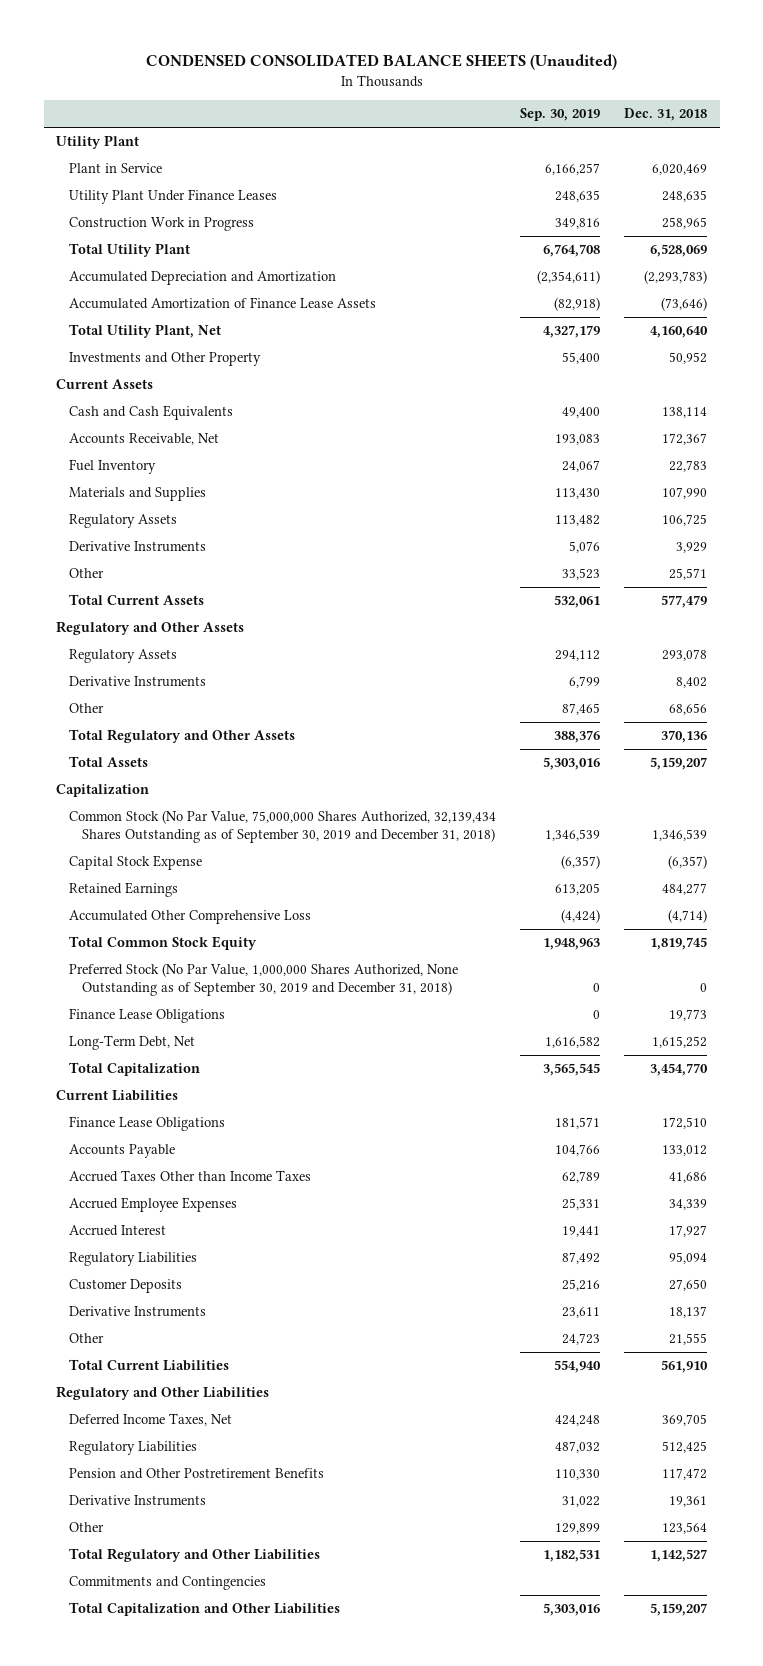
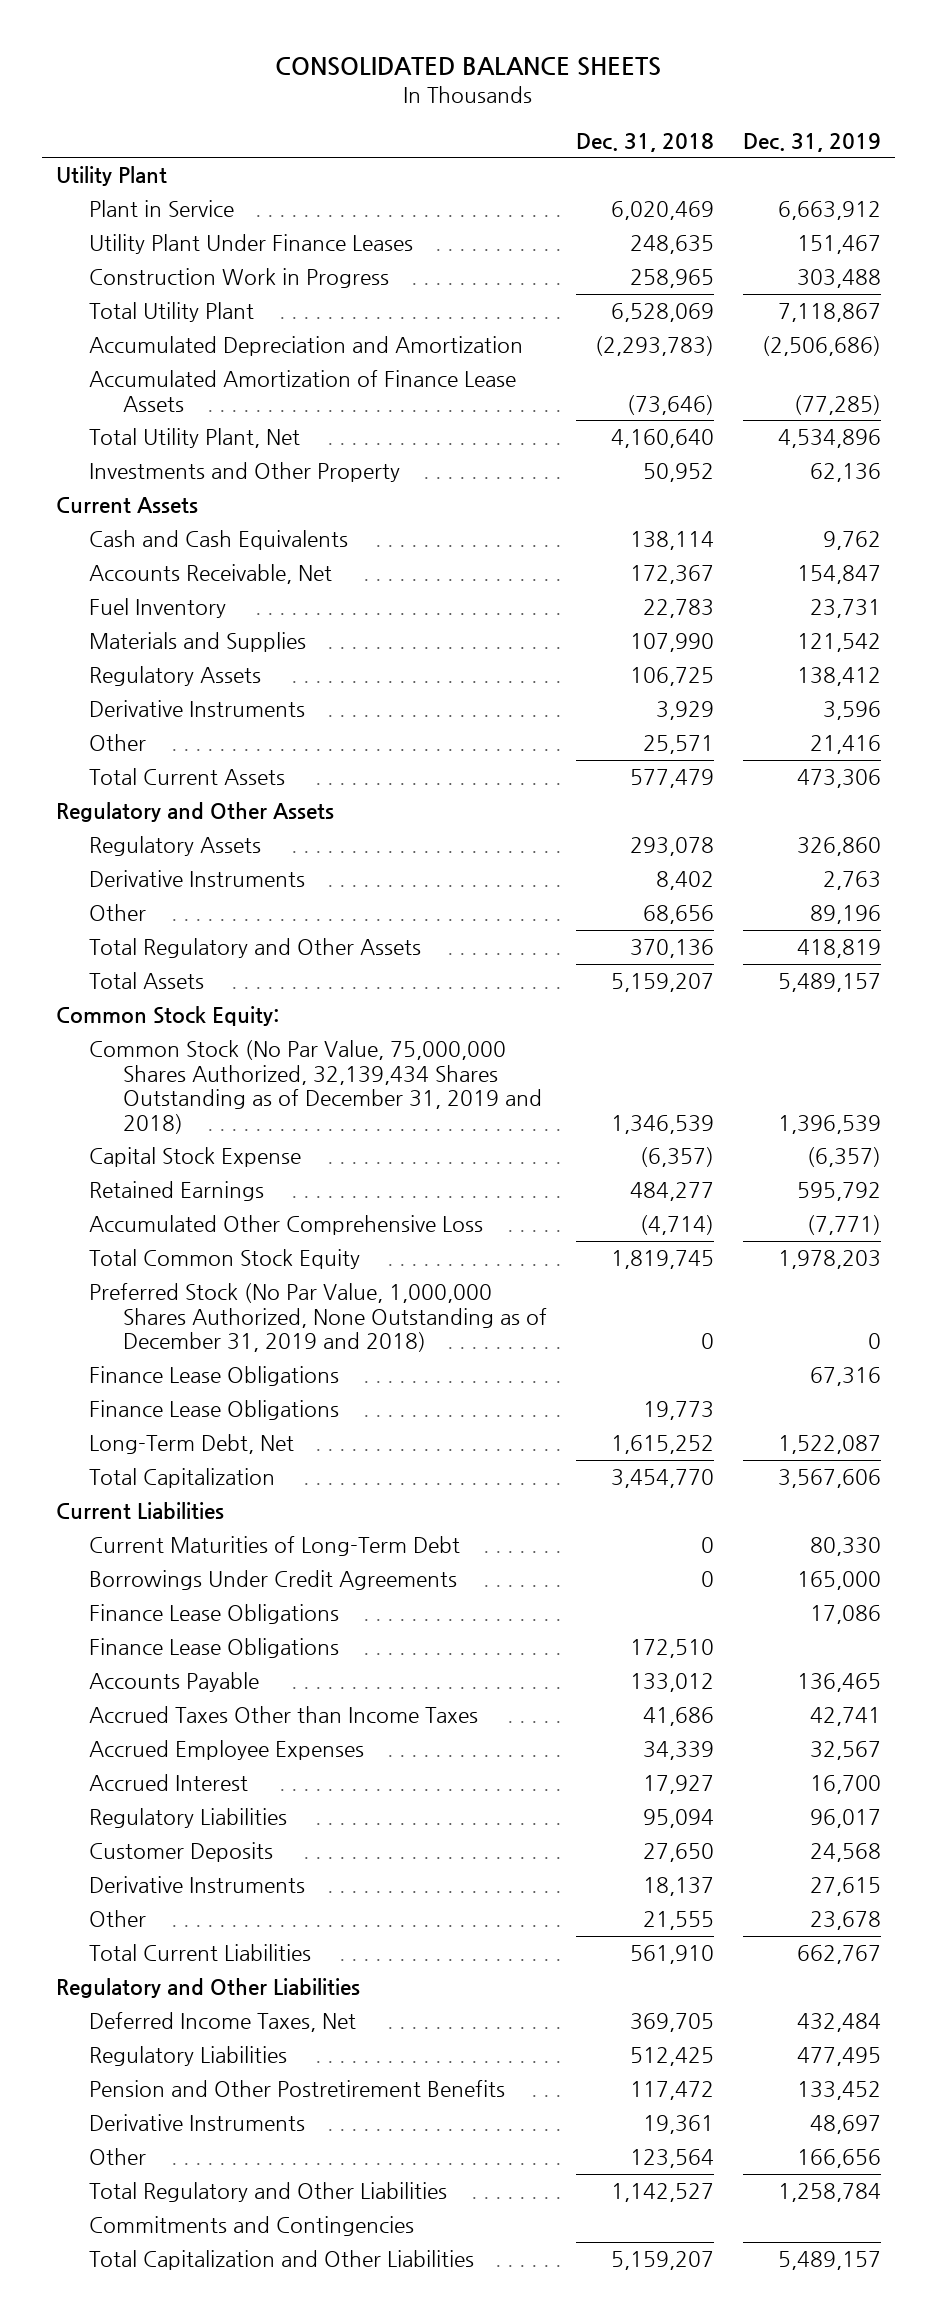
- CONDENSED CONSOLIDATED BALANCE SHEETS (Unaudited)
+ CONSOLIDATED BALANCE SHEETS
- | Sep. 30, 2019 | Dec. 31, 2018
+ | Dec. 31, 2018 | Dec. 31, 2019
- Capitalization
- Common Stock (No Par Value, 75,000,000 Shares Authorized, 32,139,434 Shares Outstanding as of September 30, 2019 and December 31, 2018) | 1,346,539 | 1,346,539
+ Common Stock Equity:
+ Common Stock (No Par Value, 75,000,000 Shares Authorized, 32,139,434 Shares Outstanding as of December 31, 2019 and 2018) | 1,346,539 | 1,396,539
- Preferred Stock (No Par Value, 1,000,000 Shares Authorized, None Outstanding as of September 30, 2019 and December 31, 2018) | 0 | 0
+ Preferred Stock (No Par Value, 1,000,000 Shares Authorized, None Outstanding as of December 31, 2019 and 2018) | 0 | 0
+ Finance Lease Obligations | | 67,316
+ Current Maturities of Long-Term Debt | 0 | 80,330
+ Borrowings Under Credit Agreements | 0 | 165,000
+ Finance Lease Obligations | | 17,086

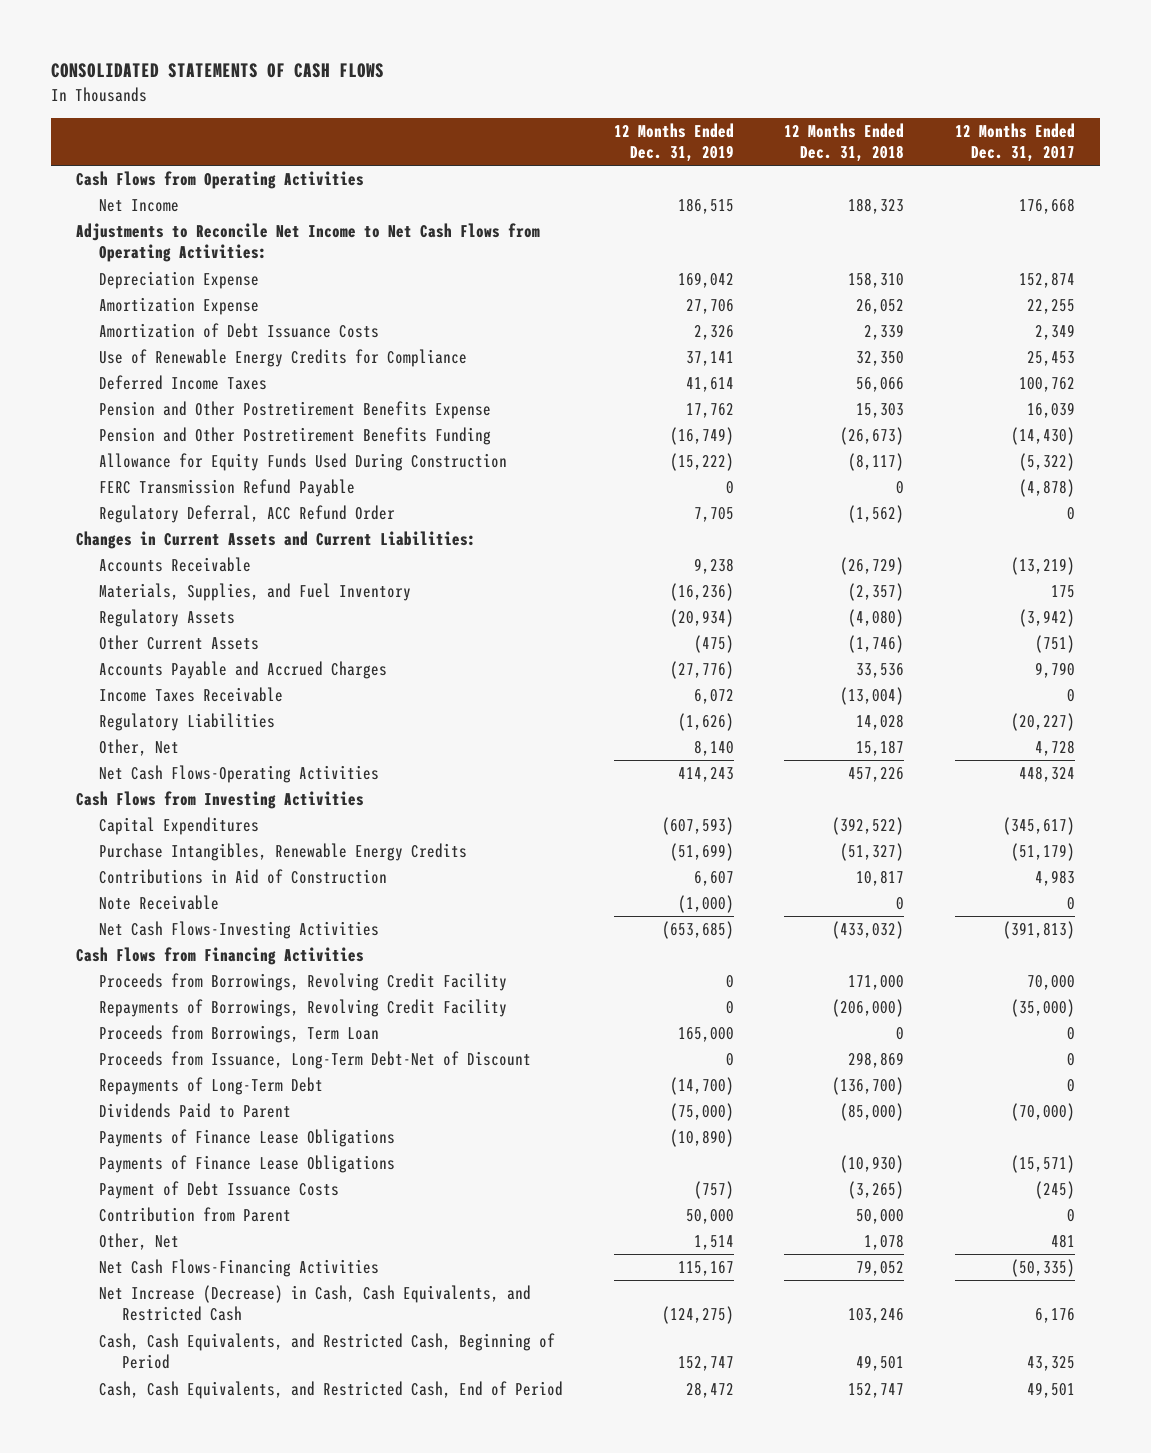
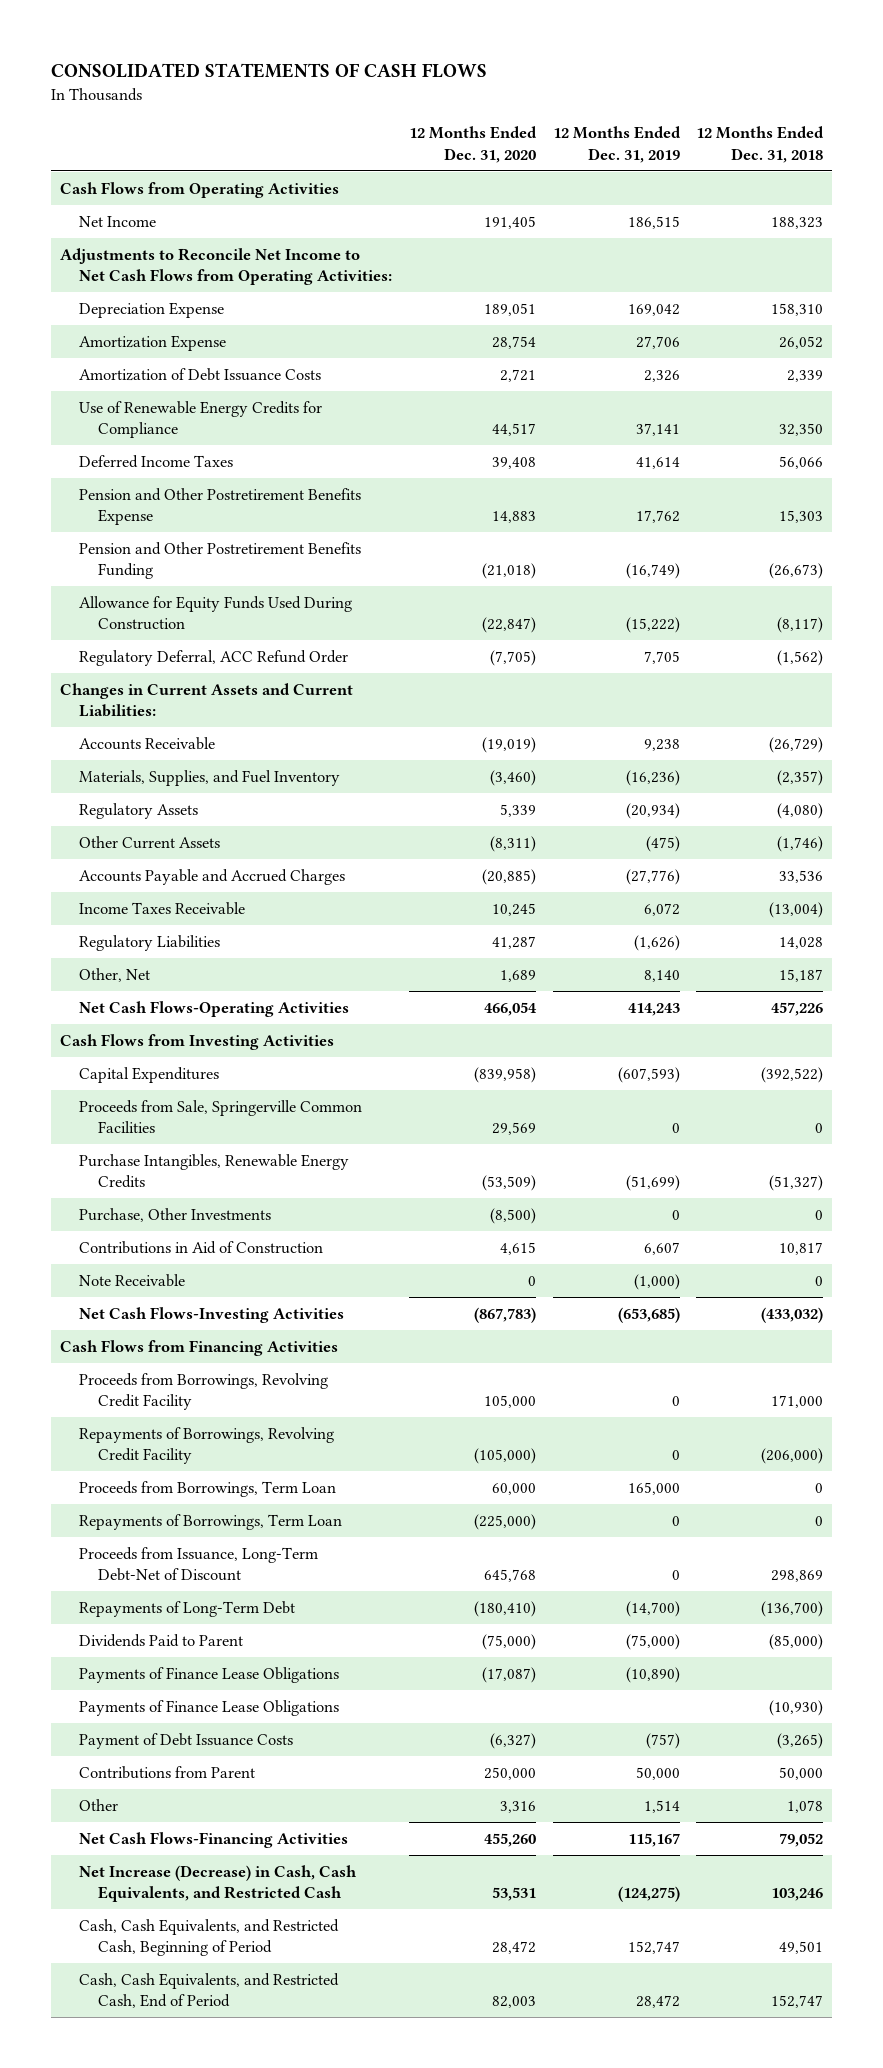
- | 12 Months Ended Dec. 31, 2019 | 12 Months Ended Dec. 31, 2018 | 12 Months Ended Dec. 31, 2017
+ | 12 Months Ended Dec. 31, 2020 | 12 Months Ended Dec. 31, 2019 | 12 Months Ended Dec. 31, 2018
- FERC Transmission Refund Payable | 0 | 0 | (4,878)
+ Proceeds from Sale, Springerville Common Facilities | 29,569 | 0 | 0
+ Purchase, Other Investments | (8,500) | 0 | 0
+ Repayments of Borrowings, Term Loan | (225,000) | 0 | 0
- Contribution from Parent | 50,000 | 50,000 | 0
- Other, Net | 1,514 | 1,078 | 481
+ Contributions from Parent | 250,000 | 50,000 | 50,000
+ Other | 3,316 | 1,514 | 1,078

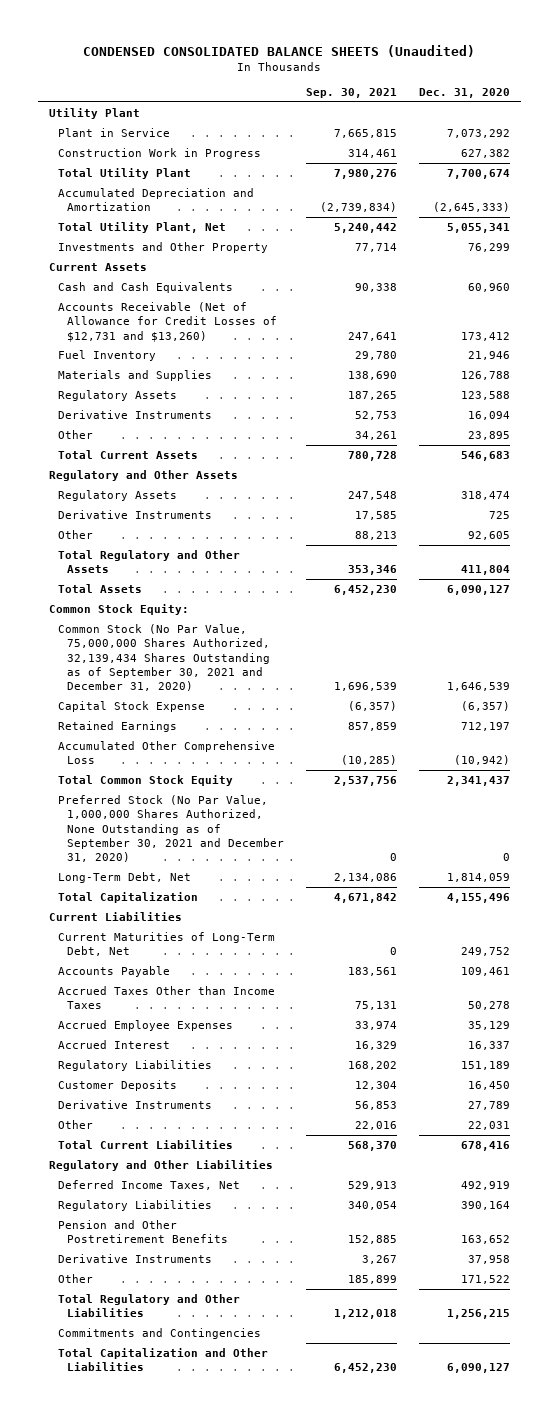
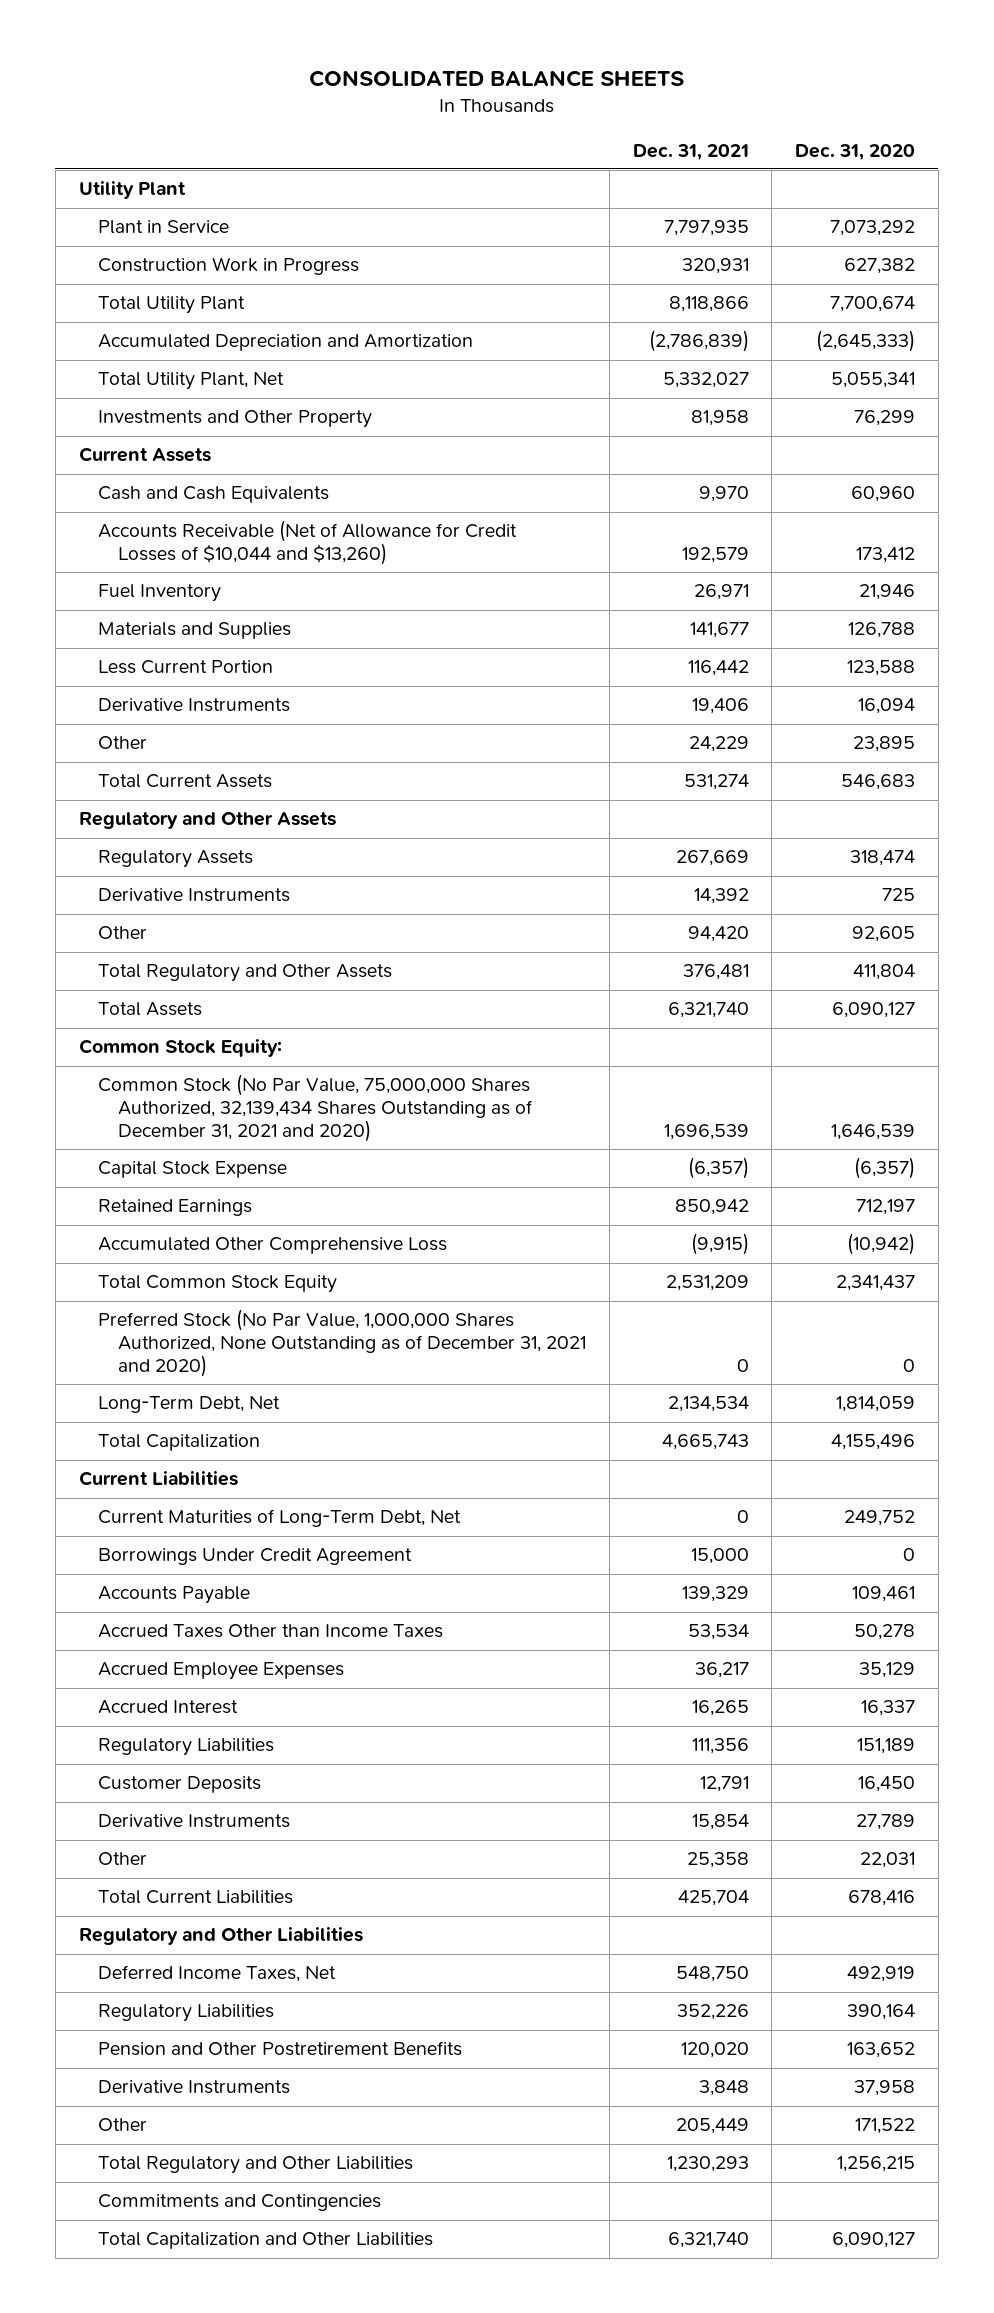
- CONDENSED CONSOLIDATED BALANCE SHEETS (Unaudited)
+ CONSOLIDATED BALANCE SHEETS
- | Sep. 30, 2021 | Dec. 31, 2020
+ | Dec. 31, 2021 | Dec. 31, 2020
- Accounts Receivable (Net of Allowance for Credit Losses of $12,731 and $13,260) | 247,641 | 173,412
+ Accounts Receivable (Net of Allowance for Credit Losses of $10,044 and $13,260) | 192,579 | 173,412
- Regulatory Assets | 187,265 | 123,588
+ Less Current Portion | 116,442 | 123,588
- Common Stock (No Par Value, 75,000,000 Shares Authorized, 32,139,434 Shares Outstanding as of September 30, 2021 and December 31, 2020) | 1,696,539 | 1,646,539
+ Common Stock (No Par Value, 75,000,000 Shares Authorized, 32,139,434 Shares Outstanding as of December 31, 2021 and 2020) | 1,696,539 | 1,646,539
- Preferred Stock (No Par Value, 1,000,000 Shares Authorized, None Outstanding as of September 30, 2021 and December 31, 2020) | 0 | 0
+ Preferred Stock (No Par Value, 1,000,000 Shares Authorized, None Outstanding as of December 31, 2021 and 2020) | 0 | 0
+ Borrowings Under Credit Agreement | 15,000 | 0

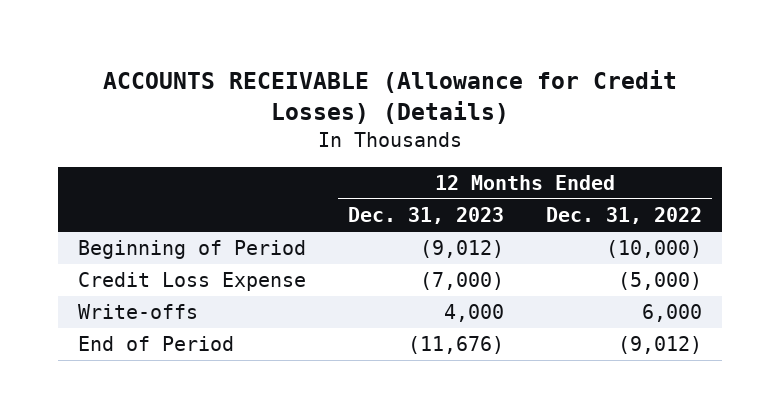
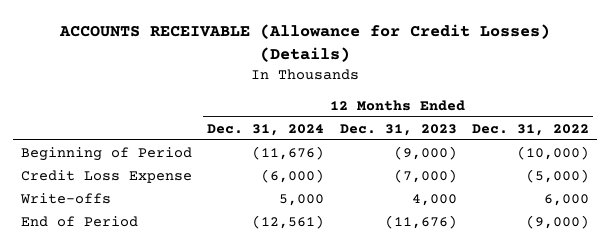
- | 12 Months Ended Dec. 31, 2023 | 12 Months Ended Dec. 31, 2022
+ | 12 Months Ended Dec. 31, 2024 | 12 Months Ended Dec. 31, 2023 | 12 Months Ended Dec. 31, 2022
- Beginning of Period | (9,012) | (10,000)
+ Beginning of Period | (11,676) | (9,000) | (10,000)
- End of Period | (11,676) | (9,012)
+ End of Period | (12,561) | (11,676) | (9,000)

